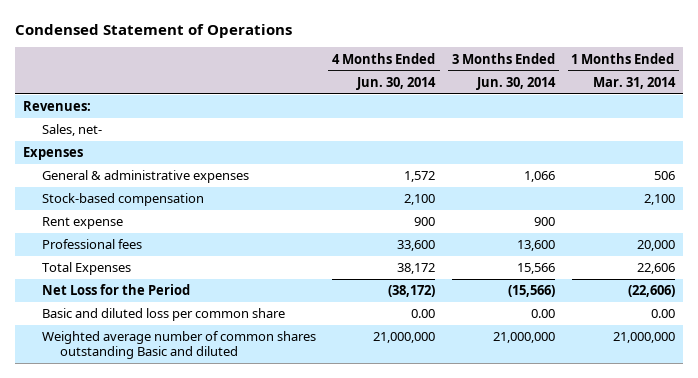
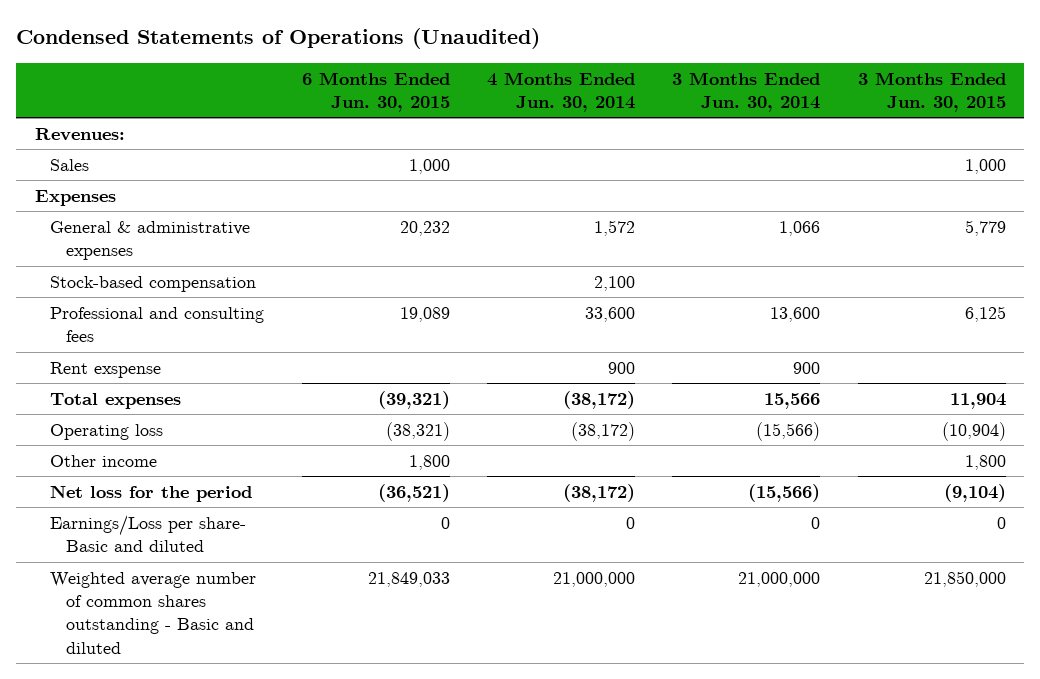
- Condensed Statement of Operations
+ Condensed Statements of Operations (Unaudited)
- | 4 Months Ended Jun. 30, 2014 | 3 Months Ended Jun. 30, 2014 | 1 Months Ended Mar. 31, 2014
+ | 6 Months Ended Jun. 30, 2015 | 4 Months Ended Jun. 30, 2014 | 3 Months Ended Jun. 30, 2014 | 3 Months Ended Jun. 30, 2015
- Sales, net-
+ Sales | 1,000 | | | 1,000
- Rent expense | 900 | 900 |
- Professional fees | 33,600 | 13,600 | 20,000
- Total Expenses | 38,172 | 15,566 | 22,606
- Net Loss for the Period | (38,172) | (15,566) | (22,606)
- Basic and diluted loss per common share | 0.00 | 0.00 | 0.00
- Weighted average number of common shares outstanding Basic and diluted | 21,000,000 | 21,000,000 | 21,000,000
+ Professional and consulting fees | 19,089 | 33,600 | 13,600 | 6,125
+ Rent exspense | | 900 | 900 |
+ Total expenses | (39,321) | (38,172) | 15,566 | 11,904
+ Operating loss | (38,321) | (38,172) | (15,566) | (10,904)
+ Other income | 1,800 | | | 1,800
+ Net loss for the period | (36,521) | (38,172) | (15,566) | (9,104)
+ Earnings/Loss per share- Basic and diluted | 0 | 0 | 0 | 0
+ Weighted average number of common shares outstanding - Basic and diluted | 21,849,033 | 21,000,000 | 21,000,000 | 21,850,000

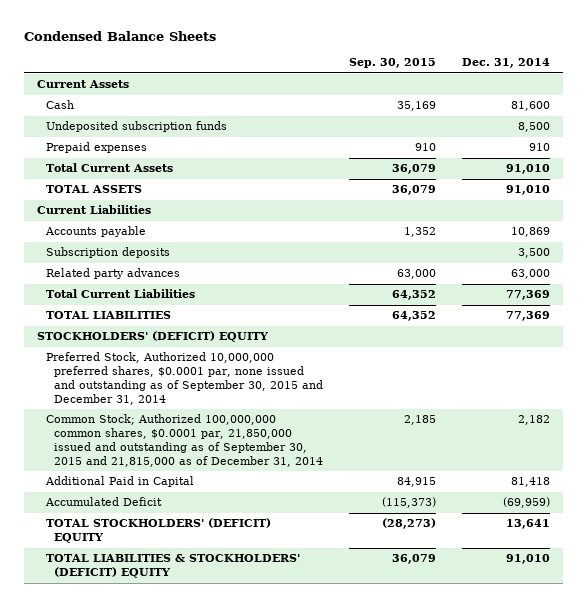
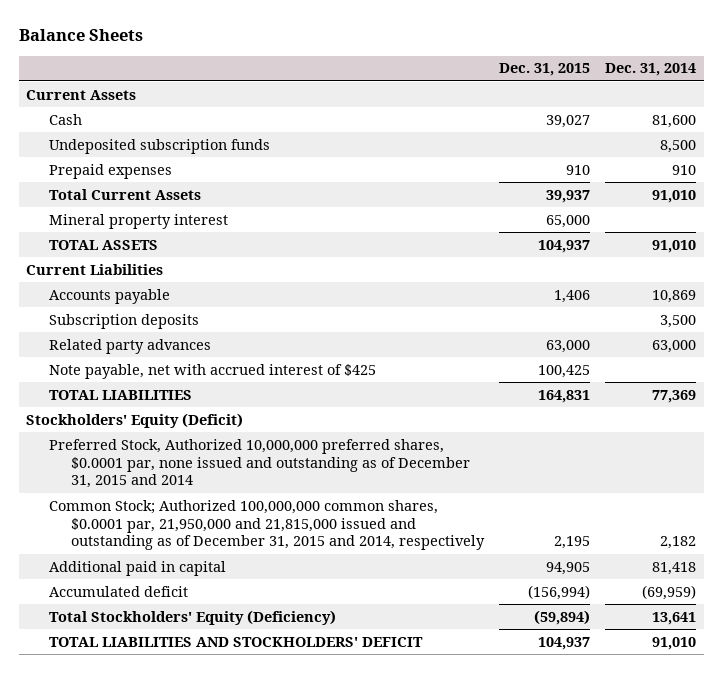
- Condensed Balance Sheets
+ Balance Sheets
- | Sep. 30, 2015 | Dec. 31, 2014
+ | Dec. 31, 2015 | Dec. 31, 2014
+ Mineral property interest | 65,000 |
- Total Current Liabilities | 64,352 | 77,369
+ Note payable, net with accrued interest of $425 | 100,425 |
- STOCKHOLDERS' (DEFICIT) EQUITY
- Preferred Stock, Authorized 10,000,000 preferred shares, $0.0001 par, none issued and outstanding as of September 30, 2015 and December 31, 2014
- Common Stock; Authorized 100,000,000 common shares, $0.0001 par, 21,850,000 issued and outstanding as of September 30, 2015 and 21,815,000 as of December 31, 2014 | 2,185 | 2,182
- Additional Paid in Capital | 84,915 | 81,418
- Accumulated Deficit | (115,373) | (69,959)
- TOTAL STOCKHOLDERS' (DEFICIT) EQUITY | (28,273) | 13,641
- TOTAL LIABILITIES & STOCKHOLDERS' (DEFICIT) EQUITY | 36,079 | 91,010
+ Stockholders' Equity (Deficit)
+ Preferred Stock, Authorized 10,000,000 preferred shares, $0.0001 par, none issued and outstanding as of December 31, 2015 and 2014
+ Common Stock; Authorized 100,000,000 common shares, $0.0001 par, 21,950,000 and 21,815,000 issued and outstanding as of December 31, 2015 and 2014, respectively | 2,195 | 2,182
+ Additional paid in capital | 94,905 | 81,418
+ Accumulated deficit | (156,994) | (69,959)
+ Total Stockholders' Equity (Deficiency) | (59,894) | 13,641
+ TOTAL LIABILITIES AND STOCKHOLDERS' DEFICIT | 104,937 | 91,010

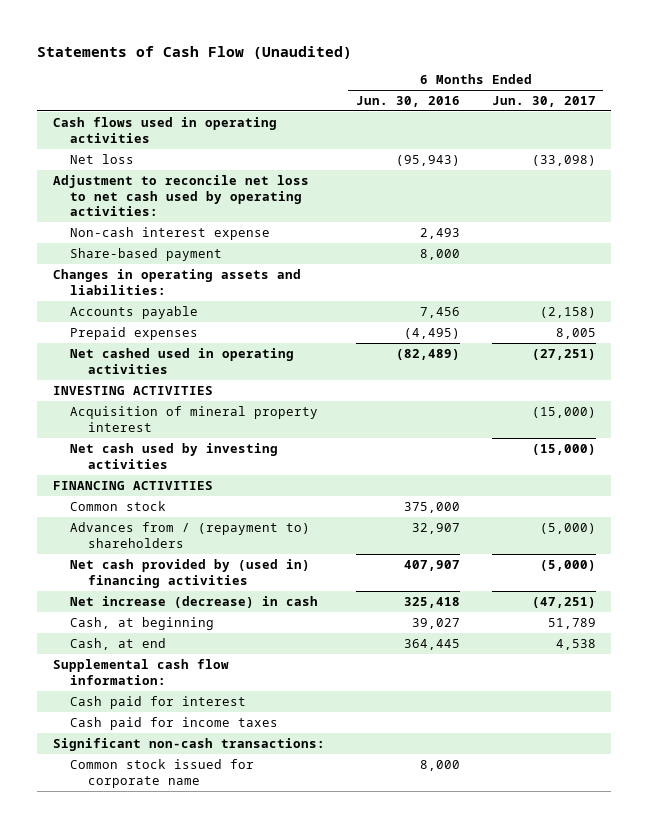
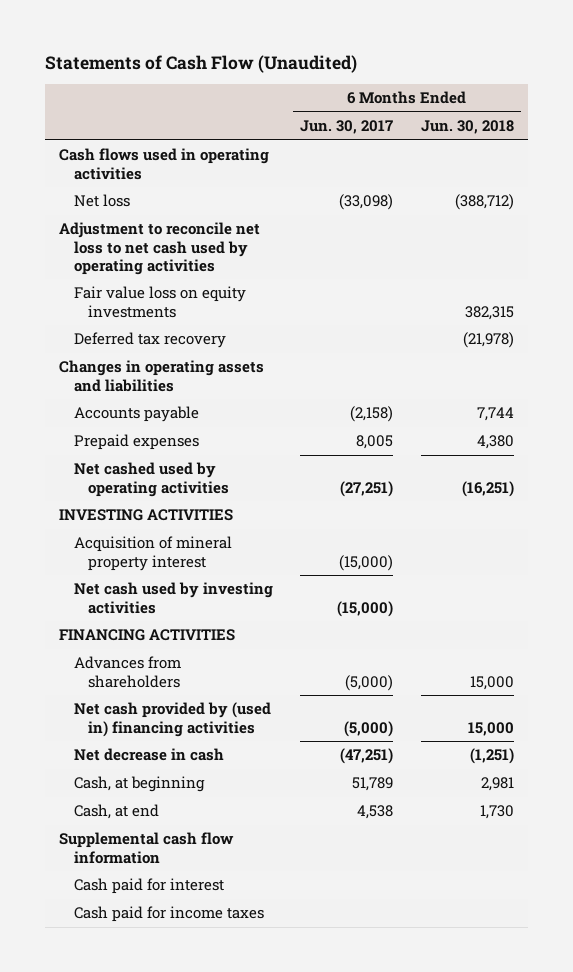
- | 6 Months Ended Jun. 30, 2016 | 6 Months Ended Jun. 30, 2017
+ | 6 Months Ended Jun. 30, 2017 | 6 Months Ended Jun. 30, 2018
- Adjustment to reconcile net loss to net cash used by operating activities:
- Non-cash interest expense | 2,493 |
- Share-based payment | 8,000 |
- Changes in operating assets and liabilities:
+ Adjustment to reconcile net loss to net cash used by operating activities
+ Fair value loss on equity investments | | 382,315
+ Deferred tax recovery | | (21,978)
+ Changes in operating assets and liabilities
- Net cashed used in operating activities | (82,489) | (27,251)
+ Net cashed used by operating activities | (27,251) | (16,251)
- Common stock | 375,000 |
- Advances from / (repayment to) shareholders | 32,907 | (5,000)
+ Advances from shareholders | (5,000) | 15,000
- Net increase (decrease) in cash | 325,418 | (47,251)
+ Net decrease in cash | (47,251) | (1,251)
- Supplemental cash flow information:
+ Supplemental cash flow information
- Significant non-cash transactions:
- Common stock issued for corporate name | 8,000 |

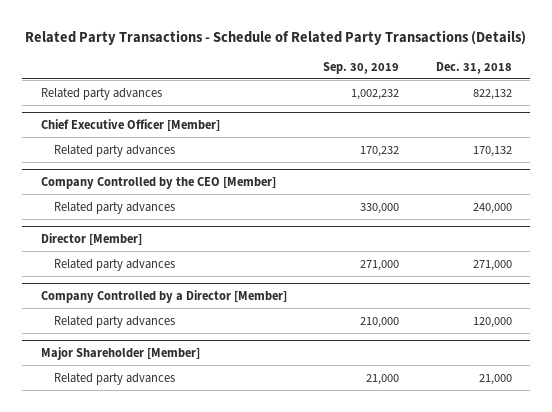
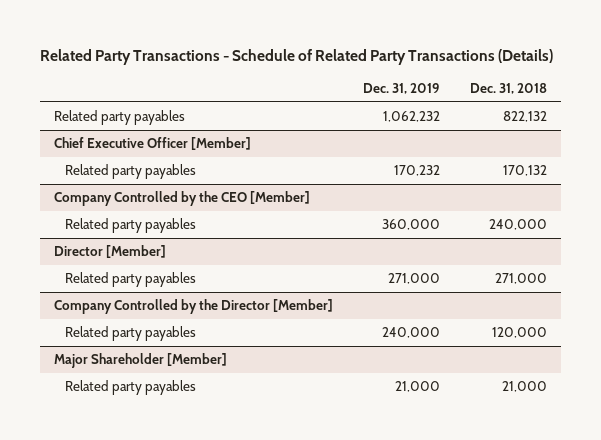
- | Sep. 30, 2019 | Dec. 31, 2018
+ | Dec. 31, 2019 | Dec. 31, 2018
- Related party advances | 1,002,232 | 822,132
+ Related party payables | 1,062,232 | 822,132
@ Chief Executive Officer [Member]
- Related party advances | 170,232 | 170,132
+ Related party payables | 170,232 | 170,132
@ Company Controlled by the CEO [Member]
- Related party advances | 330,000 | 240,000
+ Related party payables | 360,000 | 240,000
@ Director [Member]
- Related party advances | 271,000 | 271,000
- Company Controlled by a Director [Member]
- Related party advances | 210,000 | 120,000
@ Director [Member]
+ Related party payables | 271,000 | 271,000
+ Company Controlled by the Director [Member]
+ Related party payables | 240,000 | 120,000
@ Major Shareholder [Member]
- Related party advances | 21,000 | 21,000
+ Related party payables | 21,000 | 21,000

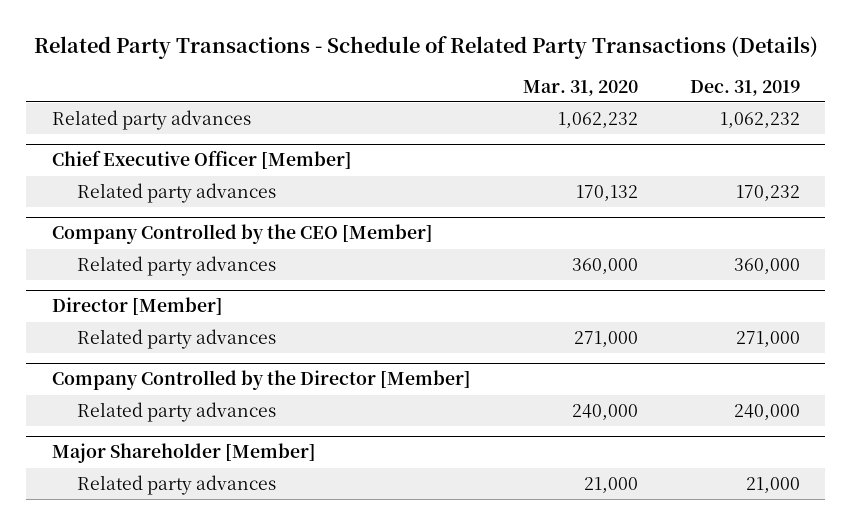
- | Dec. 31, 2019 | Dec. 31, 2018
+ | Mar. 31, 2020 | Dec. 31, 2019
- Related party payables | 1,062,232 | 822,132
+ Related party advances | 1,062,232 | 1,062,232
@ Chief Executive Officer [Member]
- Related party payables | 170,232 | 170,132
+ Related party advances | 170,132 | 170,232
@ Company Controlled by the CEO [Member]
- Related party payables | 360,000 | 240,000
+ Related party advances | 360,000 | 360,000
@ Director [Member]
- Related party payables | 271,000 | 271,000
+ Related party advances | 271,000 | 271,000
@ Company Controlled by the Director [Member]
- Related party payables | 240,000 | 120,000
+ Related party advances | 240,000 | 240,000
@ Major Shareholder [Member]
- Related party payables | 21,000 | 21,000
+ Related party advances | 21,000 | 21,000

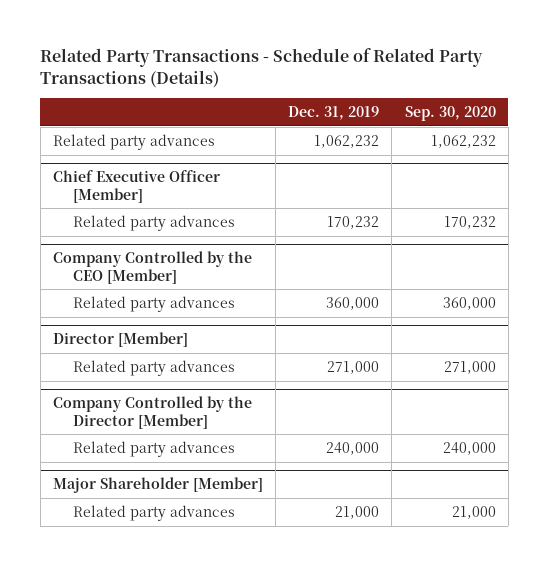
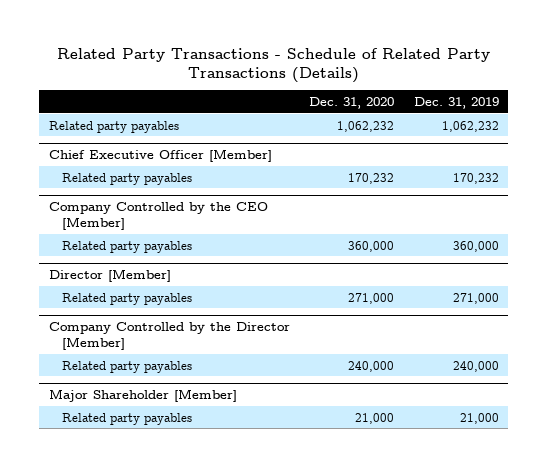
- | Dec. 31, 2019 | Sep. 30, 2020
+ | Dec. 31, 2020 | Dec. 31, 2019
- Related party advances | 1,062,232 | 1,062,232
+ Related party payables | 1,062,232 | 1,062,232
@ Chief Executive Officer [Member]
- Related party advances | 170,232 | 170,232
+ Related party payables | 170,232 | 170,232
@ Company Controlled by the CEO [Member]
- Related party advances | 360,000 | 360,000
+ Related party payables | 360,000 | 360,000
@ Director [Member]
- Related party advances | 271,000 | 271,000
+ Related party payables | 271,000 | 271,000
@ Company Controlled by the Director [Member]
- Related party advances | 240,000 | 240,000
+ Related party payables | 240,000 | 240,000
@ Major Shareholder [Member]
- Related party advances | 21,000 | 21,000
+ Related party payables | 21,000 | 21,000

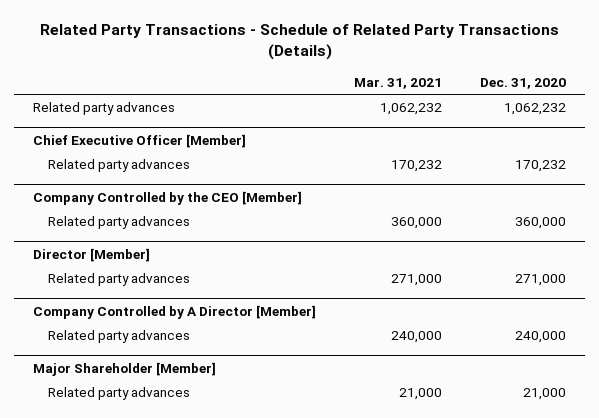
- | Dec. 31, 2020 | Dec. 31, 2019
+ | Mar. 31, 2021 | Dec. 31, 2020
- Related party payables | 1,062,232 | 1,062,232
+ Related party advances | 1,062,232 | 1,062,232
@ Chief Executive Officer [Member]
- Related party payables | 170,232 | 170,232
+ Related party advances | 170,232 | 170,232
@ Company Controlled by the CEO [Member]
- Related party payables | 360,000 | 360,000
+ Related party advances | 360,000 | 360,000
@ Director [Member]
- Related party payables | 271,000 | 271,000
- Company Controlled by the Director [Member]
- Related party payables | 240,000 | 240,000
@ Director [Member]
+ Related party advances | 271,000 | 271,000
+ Company Controlled by A Director [Member]
+ Related party advances | 240,000 | 240,000
@ Major Shareholder [Member]
- Related party payables | 21,000 | 21,000
+ Related party advances | 21,000 | 21,000

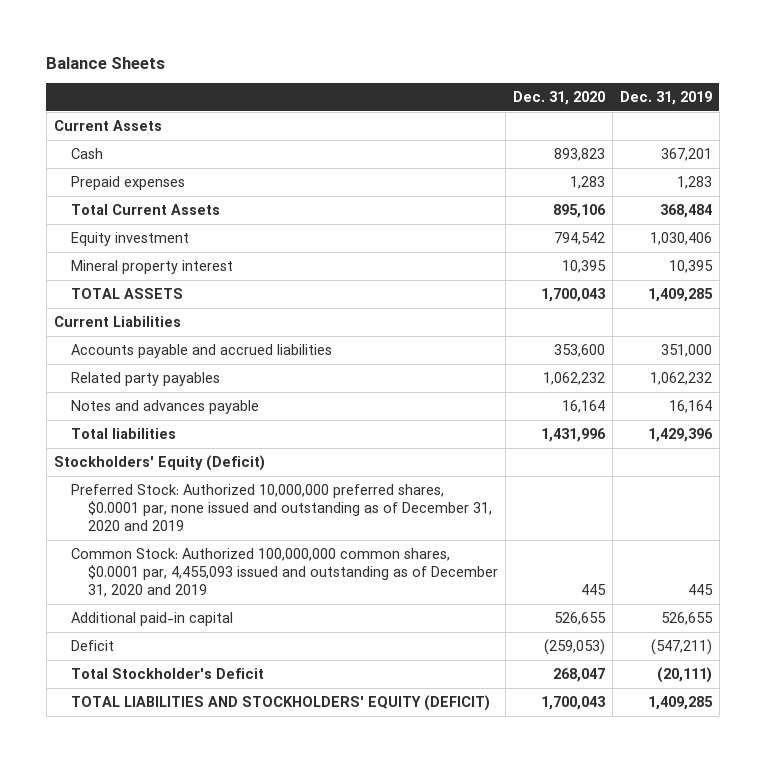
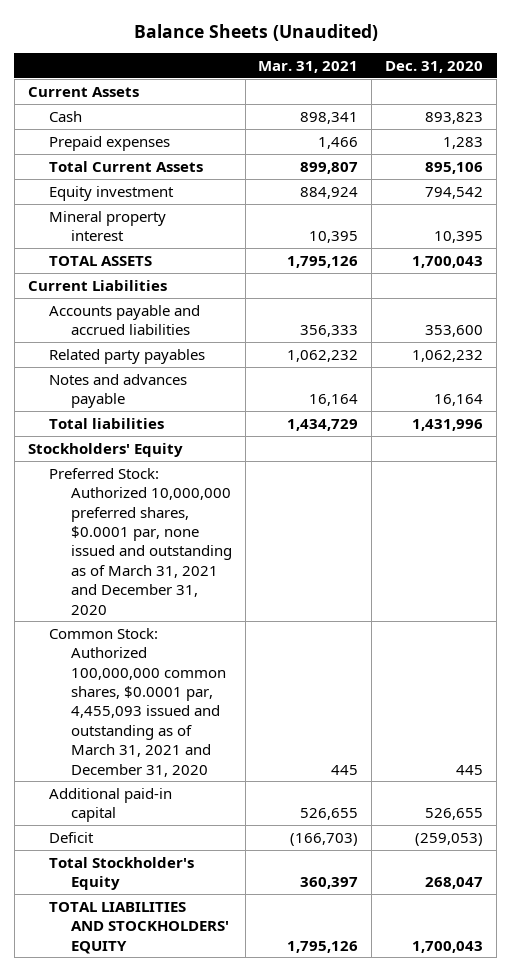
- Balance Sheets
+ Balance Sheets (Unaudited)
- | Dec. 31, 2020 | Dec. 31, 2019
+ | Mar. 31, 2021 | Dec. 31, 2020
- Stockholders' Equity (Deficit)
- Preferred Stock: Authorized 10,000,000 preferred shares, $0.0001 par, none issued and outstanding as of December 31, 2020 and 2019
- Common Stock: Authorized 100,000,000 common shares, $0.0001 par, 4,455,093 issued and outstanding as of December 31, 2020 and 2019 | 445 | 445
+ Stockholders' Equity
+ Preferred Stock: Authorized 10,000,000 preferred shares, $0.0001 par, none issued and outstanding as of March 31, 2021 and December 31, 2020
+ Common Stock: Authorized 100,000,000 common shares, $0.0001 par, 4,455,093 issued and outstanding as of March 31, 2021 and December 31, 2020 | 445 | 445
- Total Stockholder's Deficit | 268,047 | (20,111)
- TOTAL LIABILITIES AND STOCKHOLDERS' EQUITY (DEFICIT) | 1,700,043 | 1,409,285
+ Total Stockholder's Equity | 360,397 | 268,047
+ TOTAL LIABILITIES AND STOCKHOLDERS' EQUITY | 1,795,126 | 1,700,043

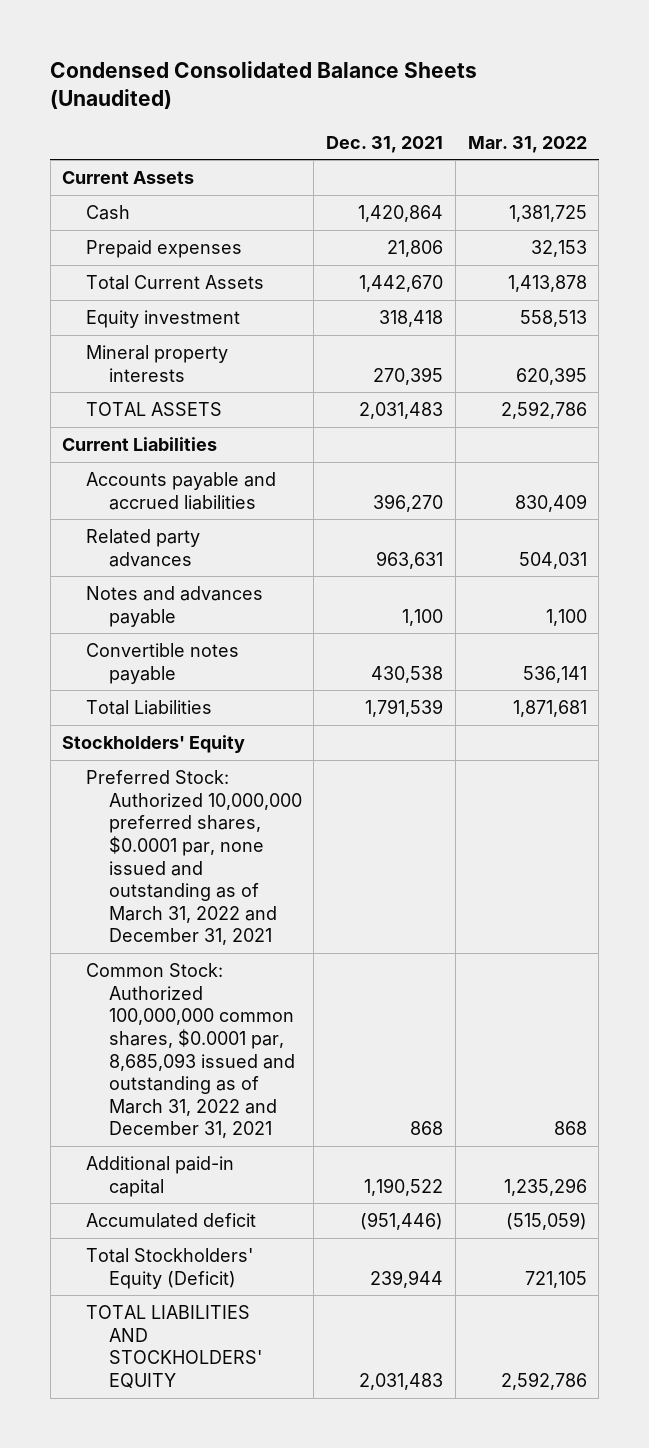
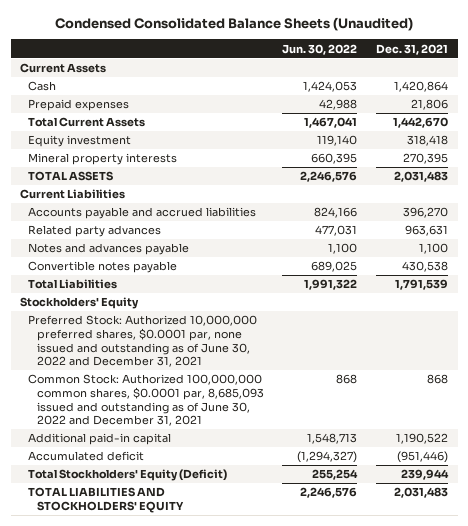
- | Dec. 31, 2021 | Mar. 31, 2022
+ | Jun. 30, 2022 | Dec. 31, 2021
- Preferred Stock: Authorized 10,000,000 preferred shares, $0.0001 par, none issued and outstanding as of March 31, 2022 and December 31, 2021
- Common Stock: Authorized 100,000,000 common shares, $0.0001 par, 8,685,093 issued and outstanding as of March 31, 2022 and December 31, 2021 | 868 | 868
+ Preferred Stock: Authorized 10,000,000 preferred shares, $0.0001 par, none issued and outstanding as of June 30, 2022 and December 31, 2021
+ Common Stock: Authorized 100,000,000 common shares, $0.0001 par, 8,685,093 issued and outstanding as of June 30, 2022 and December 31, 2021 | 868 | 868

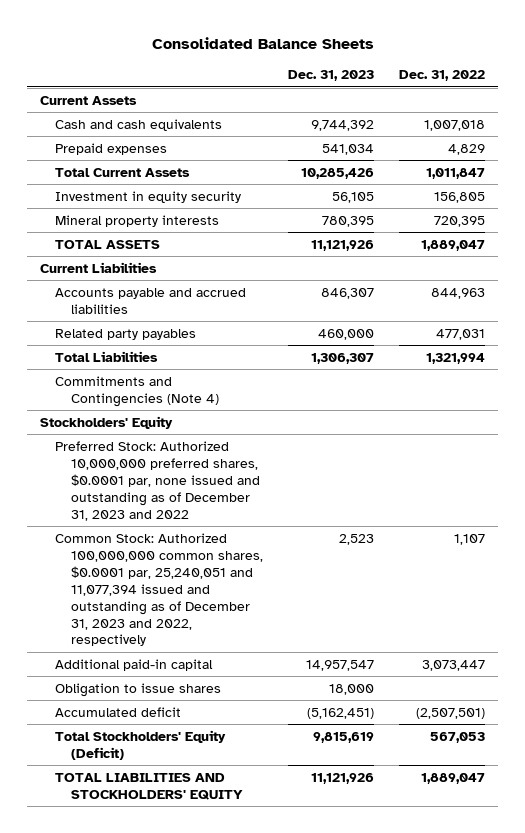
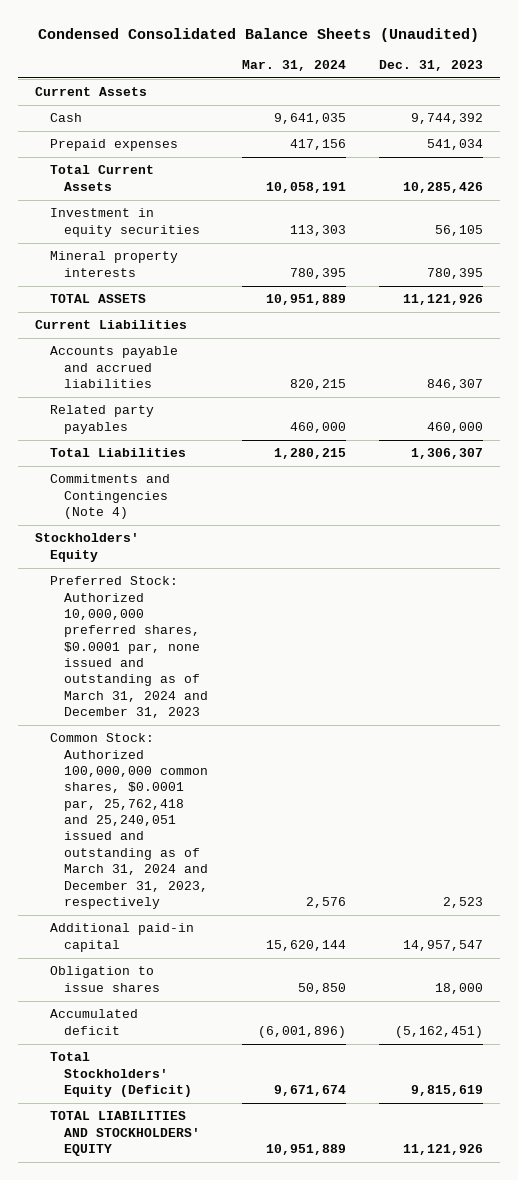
- Consolidated Balance Sheets
+ Condensed Consolidated Balance Sheets (Unaudited)
- | Dec. 31, 2023 | Dec. 31, 2022
+ | Mar. 31, 2024 | Dec. 31, 2023
- Cash and cash equivalents | 9,744,392 | 1,007,018
+ Cash | 9,641,035 | 9,744,392
- Investment in equity security | 56,105 | 156,805
+ Investment in equity securities | 113,303 | 56,105
- Preferred Stock: Authorized 10,000,000 preferred shares, $0.0001 par, none issued and outstanding as of December 31, 2023 and 2022
- Common Stock: Authorized 100,000,000 common shares, $0.0001 par, 25,240,051 and 11,077,394 issued and outstanding as of December 31, 2023 and 2022, respectively | 2,523 | 1,107
+ Preferred Stock: Authorized 10,000,000 preferred shares, $0.0001 par, none issued and outstanding as of March 31, 2024 and December 31, 2023
+ Common Stock: Authorized 100,000,000 common shares, $0.0001 par, 25,762,418 and 25,240,051 issued and outstanding as of March 31, 2024 and December 31, 2023, respectively | 2,576 | 2,523

